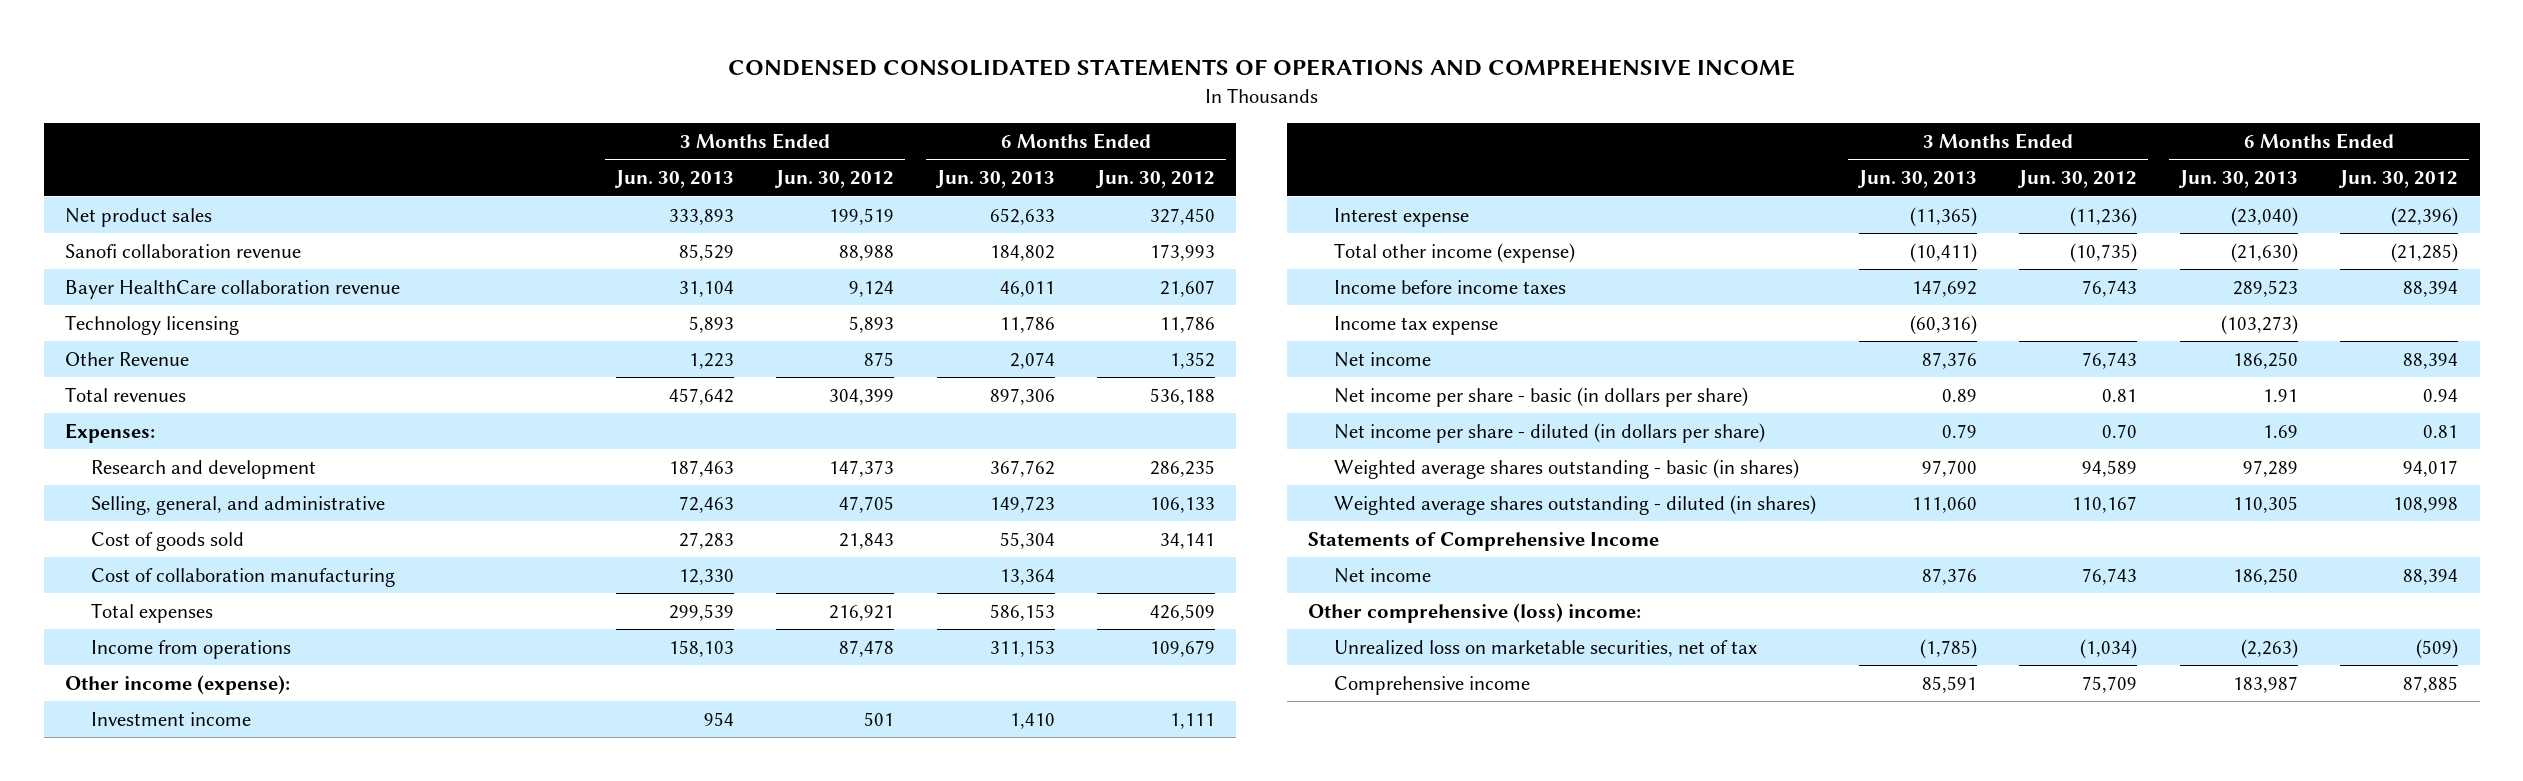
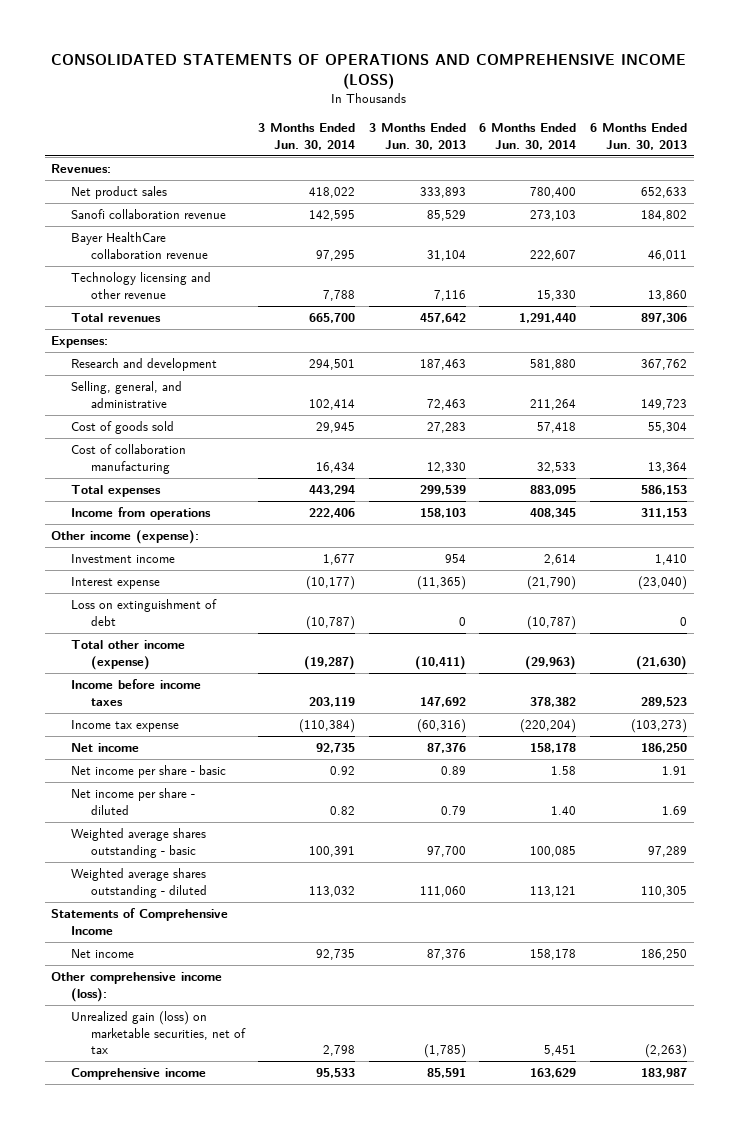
- CONDENSED CONSOLIDATED STATEMENTS OF OPERATIONS AND COMPREHENSIVE INCOME
+ CONSOLIDATED STATEMENTS OF OPERATIONS AND COMPREHENSIVE INCOME (LOSS)
- | 3 Months Ended Jun. 30, 2013 | 3 Months Ended Jun. 30, 2012 | 6 Months Ended Jun. 30, 2013 | 6 Months Ended Jun. 30, 2012
+ | 3 Months Ended Jun. 30, 2014 | 3 Months Ended Jun. 30, 2013 | 6 Months Ended Jun. 30, 2014 | 6 Months Ended Jun. 30, 2013
+ Revenues:
- Technology licensing | 5,893 | 5,893 | 11,786 | 11,786
- Other Revenue | 1,223 | 875 | 2,074 | 1,352
+ Technology licensing and other revenue | 7,788 | 7,116 | 15,330 | 13,860
+ Loss on extinguishment of debt | (10,787) | 0 | (10,787) | 0
- Net income per share - basic (in dollars per share) | 0.89 | 0.81 | 1.91 | 0.94
- Net income per share - diluted (in dollars per share) | 0.79 | 0.70 | 1.69 | 0.81
- Weighted average shares outstanding - basic (in shares) | 97,700 | 94,589 | 97,289 | 94,017
- Weighted average shares outstanding - diluted (in shares) | 111,060 | 110,167 | 110,305 | 108,998
+ Net income per share - basic | 0.92 | 0.89 | 1.58 | 1.91
+ Net income per share - diluted | 0.82 | 0.79 | 1.40 | 1.69
+ Weighted average shares outstanding - basic | 100,391 | 97,700 | 100,085 | 97,289
+ Weighted average shares outstanding - diluted | 113,032 | 111,060 | 113,121 | 110,305
- Other comprehensive (loss) income:
- Unrealized loss on marketable securities, net of tax | (1,785) | (1,034) | (2,263) | (509)
+ Other comprehensive income (loss):
+ Unrealized gain (loss) on marketable securities, net of tax | 2,798 | (1,785) | 5,451 | (2,263)

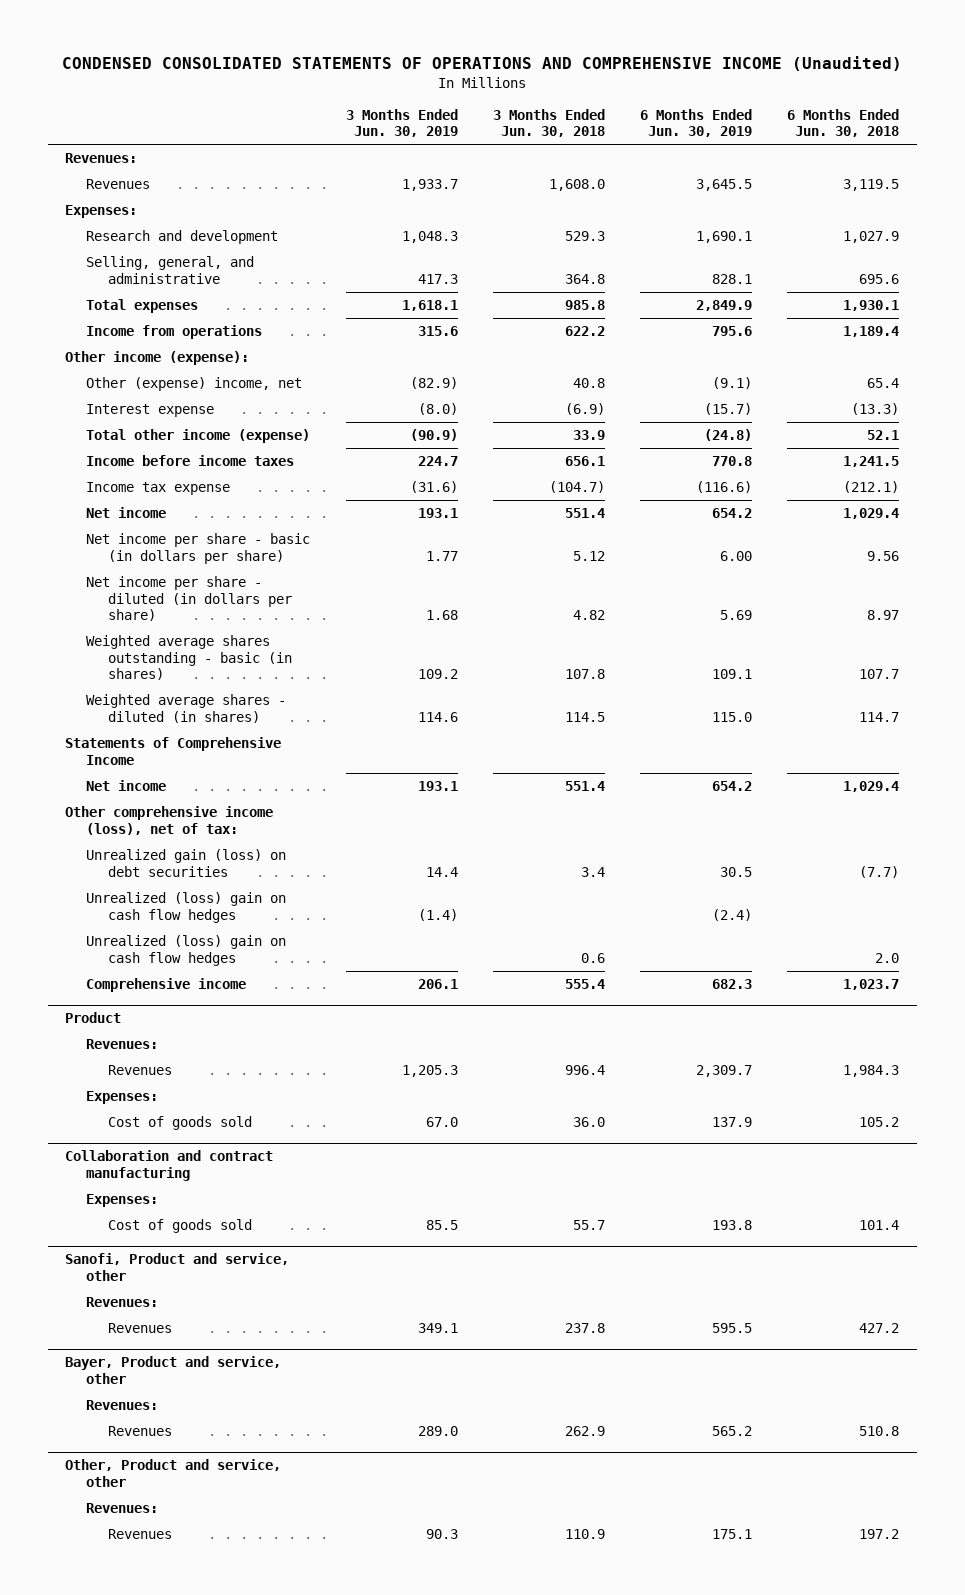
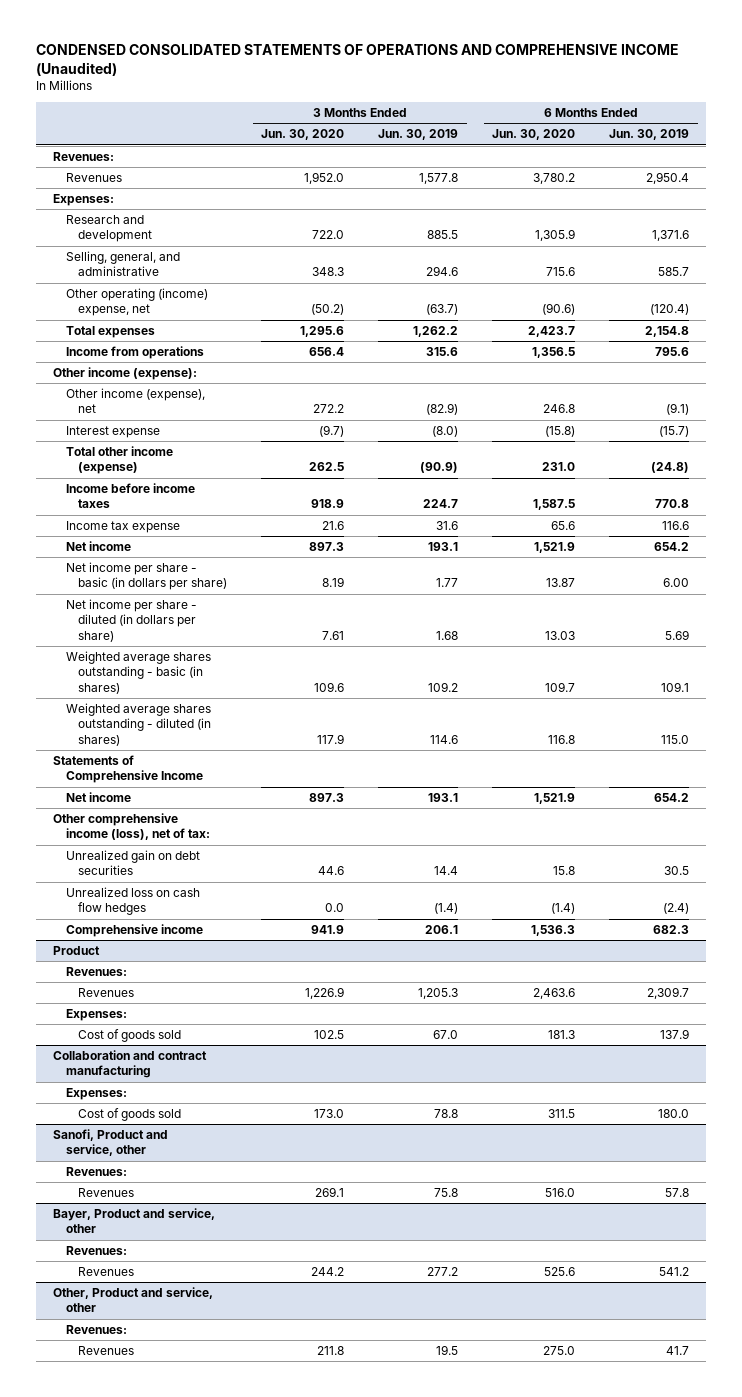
- | 3 Months Ended Jun. 30, 2019 | 3 Months Ended Jun. 30, 2018 | 6 Months Ended Jun. 30, 2019 | 6 Months Ended Jun. 30, 2018
+ | 3 Months Ended Jun. 30, 2020 | 3 Months Ended Jun. 30, 2019 | 6 Months Ended Jun. 30, 2020 | 6 Months Ended Jun. 30, 2019
- Revenues | 1,933.7 | 1,608.0 | 3,645.5 | 3,119.5
+ Revenues | 1,952.0 | 1,577.8 | 3,780.2 | 2,950.4
- Research and development | 1,048.3 | 529.3 | 1,690.1 | 1,027.9
- Selling, general, and administrative | 417.3 | 364.8 | 828.1 | 695.6
- Total expenses | 1,618.1 | 985.8 | 2,849.9 | 1,930.1
+ Research and development | 722.0 | 885.5 | 1,305.9 | 1,371.6
+ Selling, general, and administrative | 348.3 | 294.6 | 715.6 | 585.7
+ Other operating (income) expense, net | (50.2) | (63.7) | (90.6) | (120.4)
+ Total expenses | 1,295.6 | 1,262.2 | 2,423.7 | 2,154.8
- Other (expense) income, net | (82.9) | 40.8 | (9.1) | 65.4
+ Other income (expense), net | 272.2 | (82.9) | 246.8 | (9.1)
- Income tax expense | (31.6) | (104.7) | (116.6) | (212.1)
+ Income tax expense | 21.6 | 31.6 | 65.6 | 116.6
- Weighted average shares - diluted (in shares) | 114.6 | 114.5 | 115.0 | 114.7
+ Weighted average shares outstanding - diluted (in shares) | 117.9 | 114.6 | 116.8 | 115.0
- Unrealized gain (loss) on debt securities | 14.4 | 3.4 | 30.5 | (7.7)
- Unrealized (loss) gain on cash flow hedges | (1.4) | | (2.4) |
- Unrealized (loss) gain on cash flow hedges | | 0.6 | | 2.0
+ Unrealized gain on debt securities | 44.6 | 14.4 | 15.8 | 30.5
+ Unrealized loss on cash flow hedges | 0.0 | (1.4) | (1.4) | (2.4)
@ Collaboration and contract manufacturing
- Cost of goods sold | 85.5 | 55.7 | 193.8 | 101.4
+ Cost of goods sold | 173.0 | 78.8 | 311.5 | 180.0
@ Sanofi, Product and service, other
- Revenues | 349.1 | 237.8 | 595.5 | 427.2
+ Revenues | 269.1 | 75.8 | 516.0 | 57.8
@ Bayer, Product and service, other
- Revenues | 289.0 | 262.9 | 565.2 | 510.8
+ Revenues | 244.2 | 277.2 | 525.6 | 541.2
@ Other, Product and service, other
- Revenues | 90.3 | 110.9 | 175.1 | 197.2
+ Revenues | 211.8 | 19.5 | 275.0 | 41.7

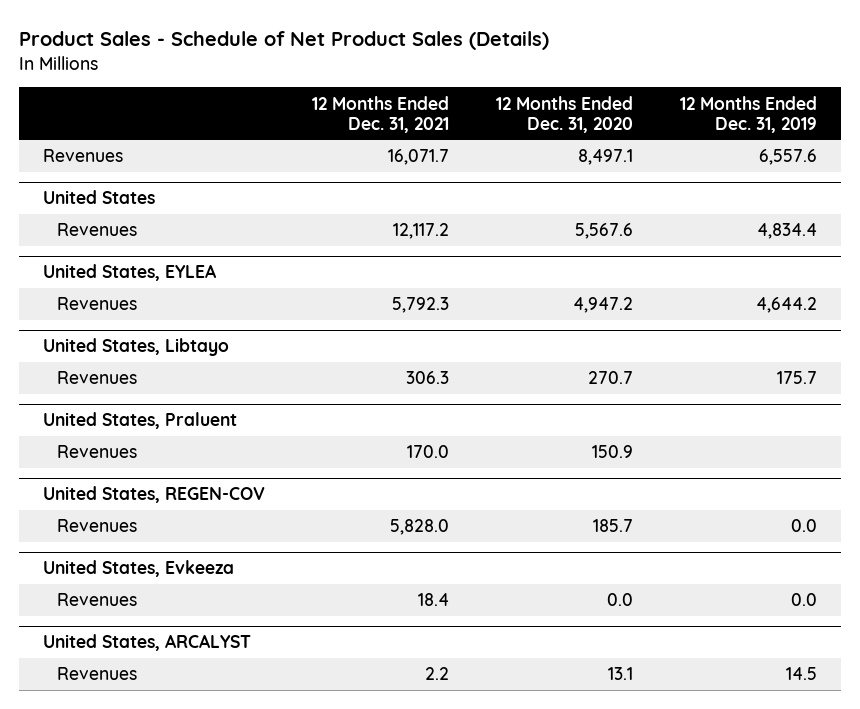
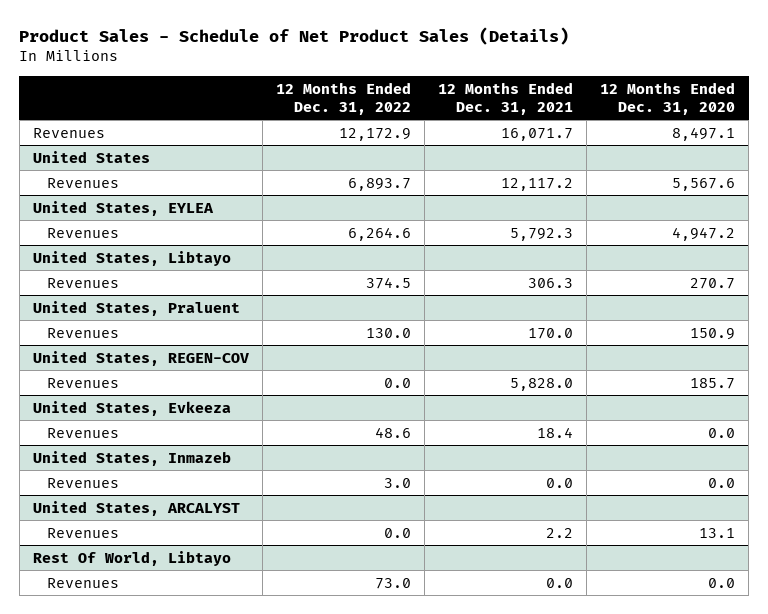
- | 12 Months Ended Dec. 31, 2021 | 12 Months Ended Dec. 31, 2020 | 12 Months Ended Dec. 31, 2019
+ | 12 Months Ended Dec. 31, 2022 | 12 Months Ended Dec. 31, 2021 | 12 Months Ended Dec. 31, 2020
+ United States, Inmazeb
+ Revenues | 3.0 | 0.0 | 0.0
+ Rest Of World, Libtayo
+ Revenues | 73.0 | 0.0 | 0.0

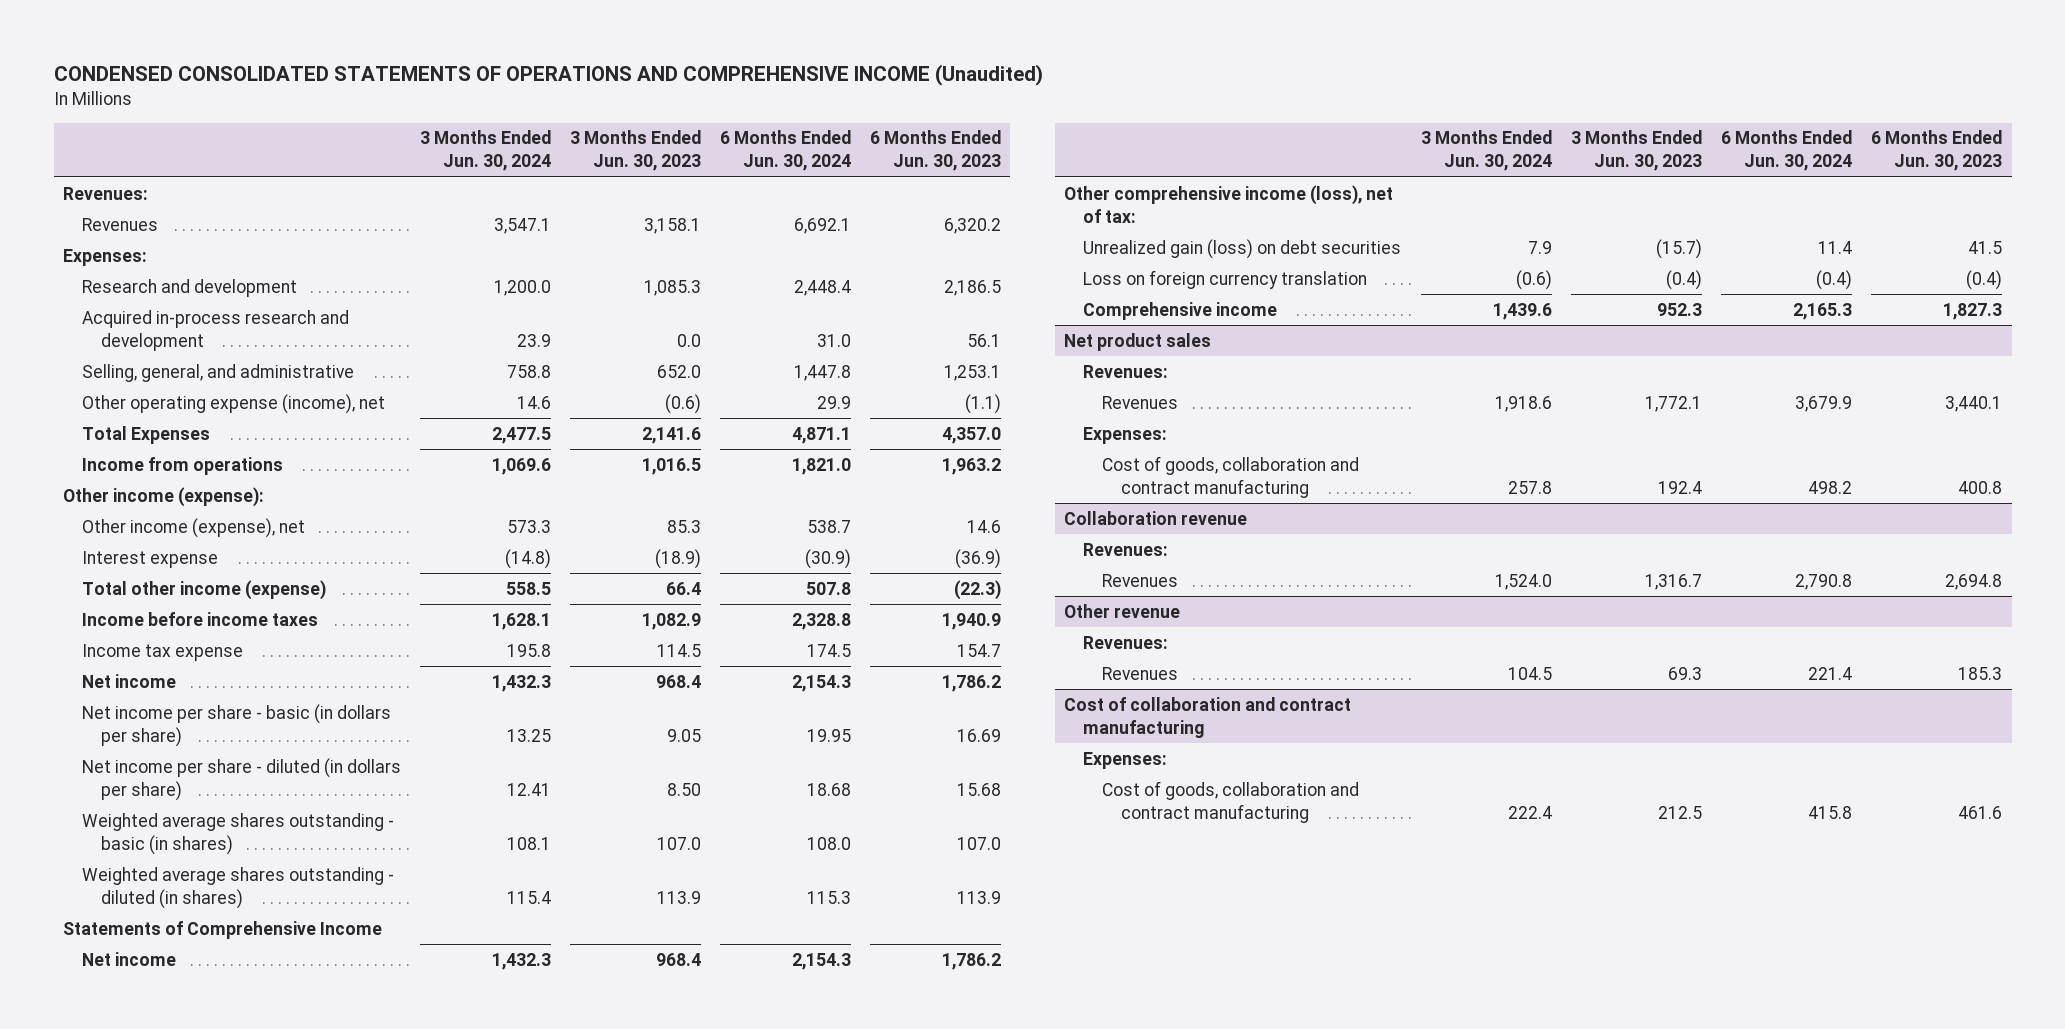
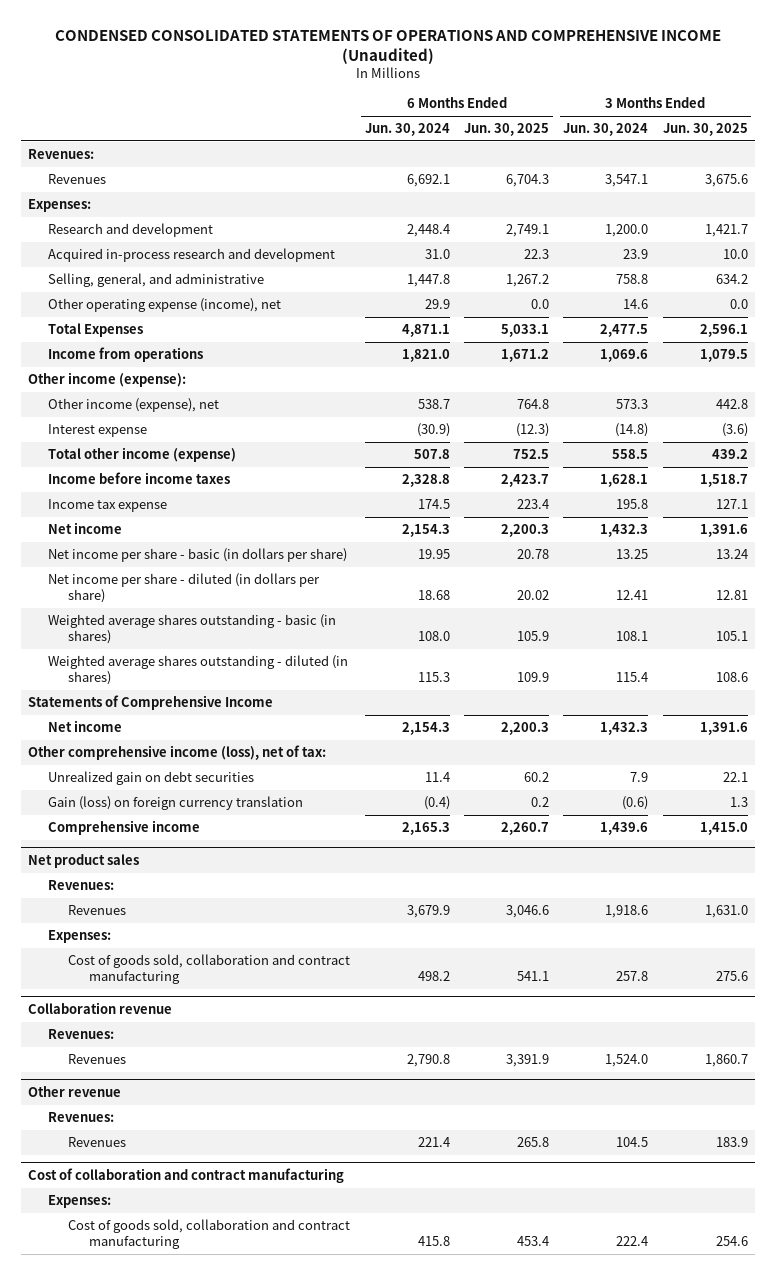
- | 3 Months Ended Jun. 30, 2024 | 3 Months Ended Jun. 30, 2023 | 6 Months Ended Jun. 30, 2024 | 6 Months Ended Jun. 30, 2023
+ | 6 Months Ended Jun. 30, 2024 | 6 Months Ended Jun. 30, 2025 | 3 Months Ended Jun. 30, 2024 | 3 Months Ended Jun. 30, 2025
- Unrealized gain (loss) on debt securities | 7.9 | (15.7) | 11.4 | 41.5
- Loss on foreign currency translation | (0.6) | (0.4) | (0.4) | (0.4)
+ Unrealized gain on debt securities | 11.4 | 60.2 | 7.9 | 22.1
+ Gain (loss) on foreign currency translation | (0.4) | 0.2 | (0.6) | 1.3
@ Net product sales
- Cost of goods, collaboration and contract manufacturing | 257.8 | 192.4 | 498.2 | 400.8
+ Cost of goods sold, collaboration and contract manufacturing | 498.2 | 541.1 | 257.8 | 275.6
@ Cost of collaboration and contract manufacturing
- Cost of goods, collaboration and contract manufacturing | 222.4 | 212.5 | 415.8 | 461.6
+ Cost of goods sold, collaboration and contract manufacturing | 415.8 | 453.4 | 222.4 | 254.6

